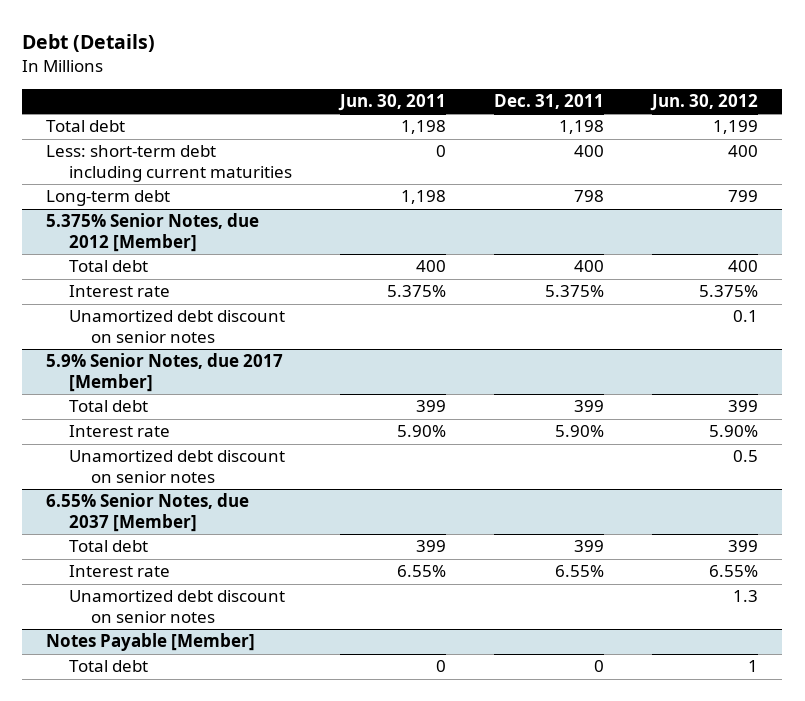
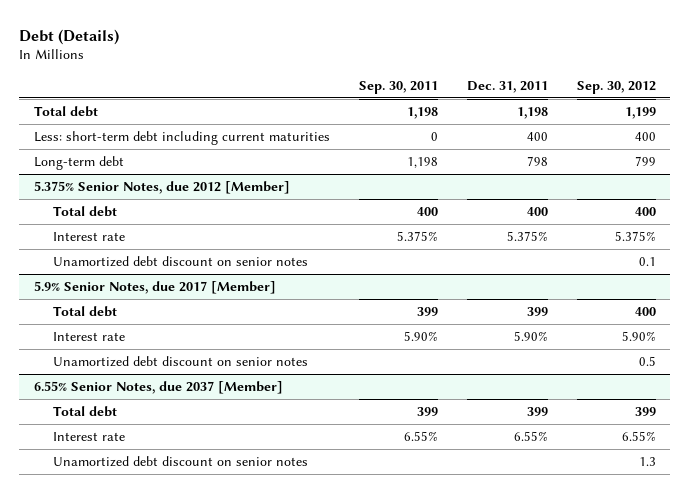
- | Jun. 30, 2011 | Dec. 31, 2011 | Jun. 30, 2012
+ | Sep. 30, 2011 | Dec. 31, 2011 | Sep. 30, 2012
- Notes Payable [Member]
- Total debt | 0 | 0 | 1

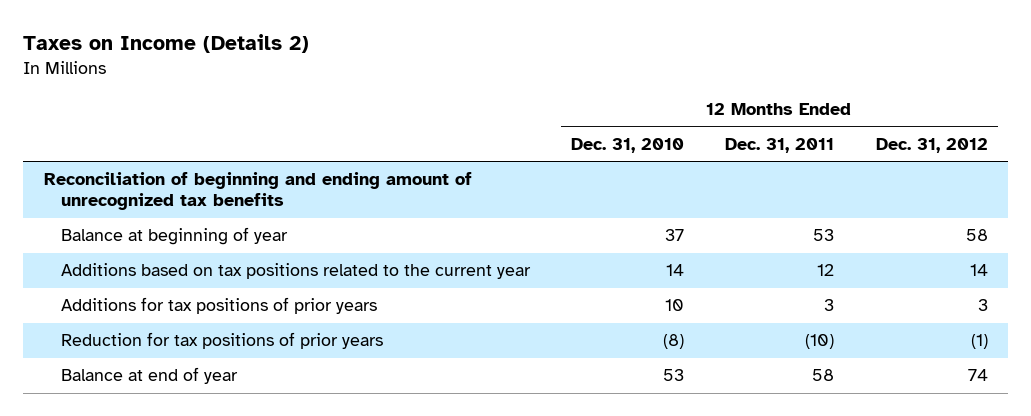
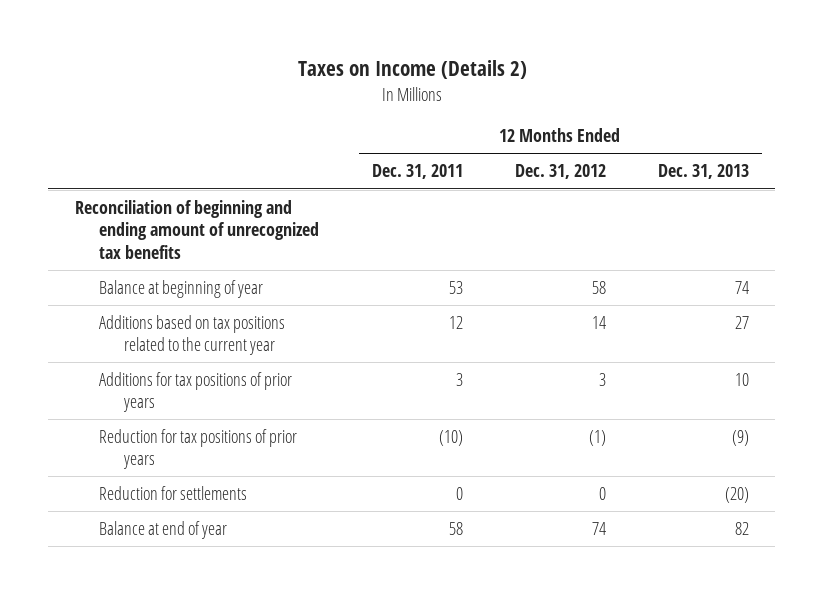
- | 12 Months Ended Dec. 31, 2010 | 12 Months Ended Dec. 31, 2011 | 12 Months Ended Dec. 31, 2012
+ | 12 Months Ended Dec. 31, 2011 | 12 Months Ended Dec. 31, 2012 | 12 Months Ended Dec. 31, 2013
+ Reduction for settlements | 0 | 0 | (20)

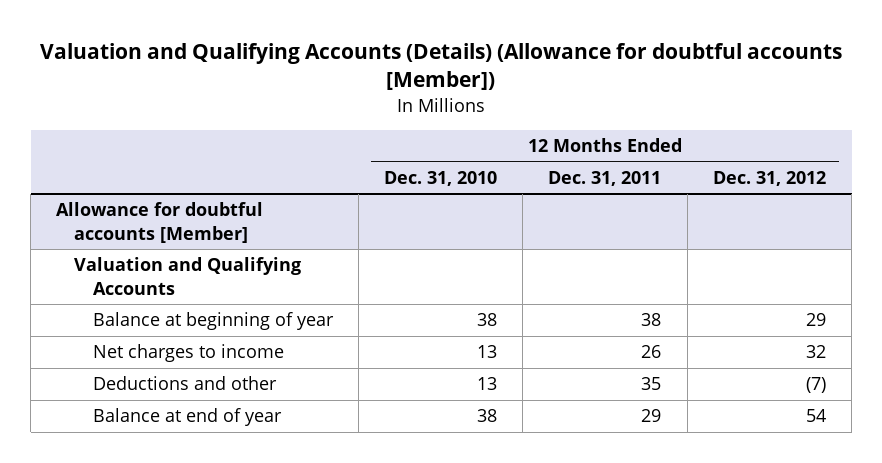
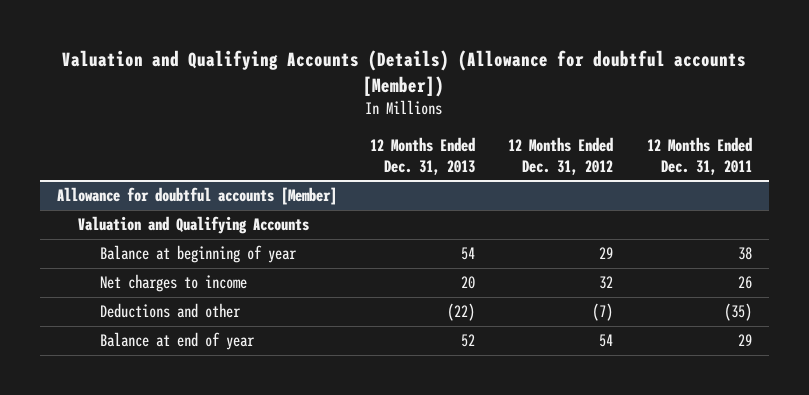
- | 12 Months Ended Dec. 31, 2010 | 12 Months Ended Dec. 31, 2011 | 12 Months Ended Dec. 31, 2012
+ | 12 Months Ended Dec. 31, 2013 | 12 Months Ended Dec. 31, 2012 | 12 Months Ended Dec. 31, 2011
@ Allowance for doubtful accounts [Member]
- Deductions and other | 13 | 35 | (7)
+ Deductions and other | (22) | (7) | (35)

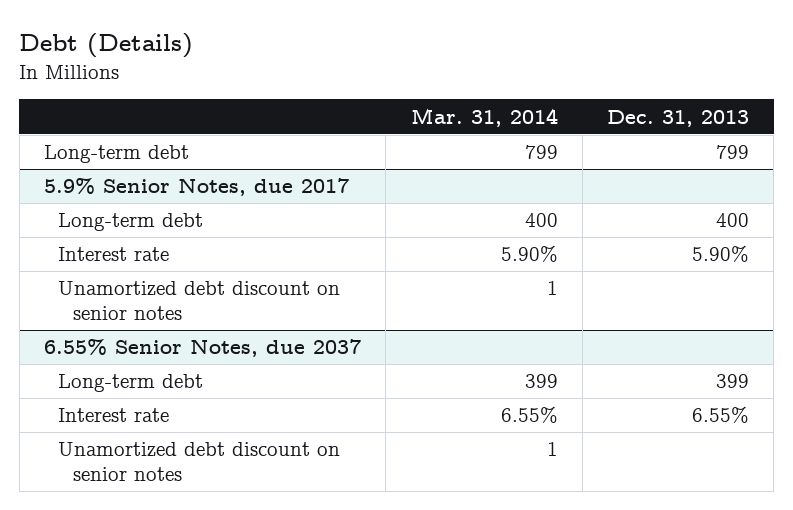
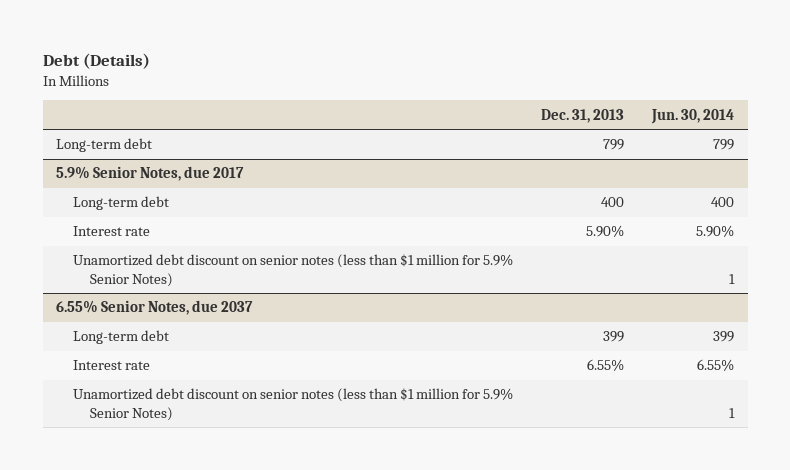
- | Mar. 31, 2014 | Dec. 31, 2013
+ | Dec. 31, 2013 | Jun. 30, 2014
@ 5.9% Senior Notes, due 2017
- Unamortized debt discount on senior notes | 1 |
+ Unamortized debt discount on senior notes (less than $1 million for 5.9% Senior Notes) | | 1
@ 6.55% Senior Notes, due 2037
- Unamortized debt discount on senior notes | 1 |
+ Unamortized debt discount on senior notes (less than $1 million for 5.9% Senior Notes) | | 1

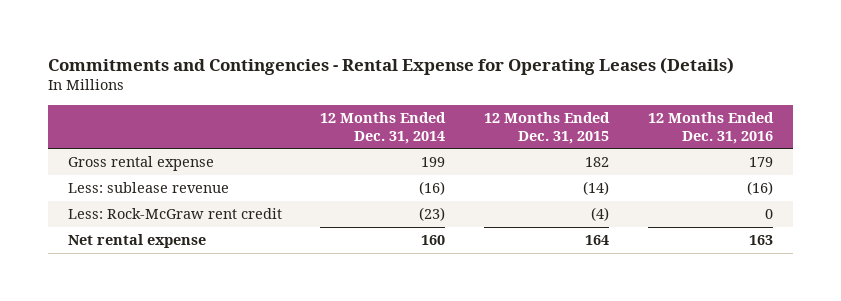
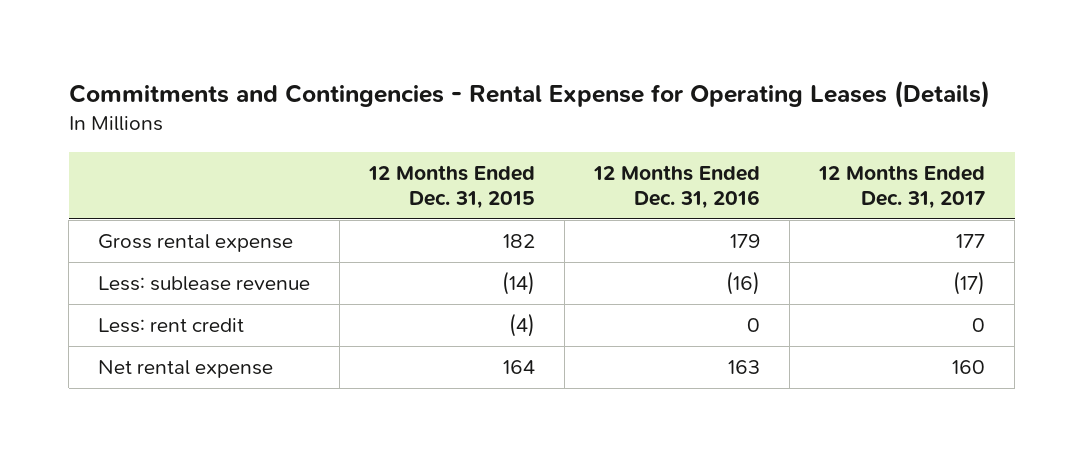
- | 12 Months Ended Dec. 31, 2014 | 12 Months Ended Dec. 31, 2015 | 12 Months Ended Dec. 31, 2016
+ | 12 Months Ended Dec. 31, 2015 | 12 Months Ended Dec. 31, 2016 | 12 Months Ended Dec. 31, 2017
- Less: Rock-McGraw rent credit | (23) | (4) | 0
+ Less: rent credit | (4) | 0 | 0

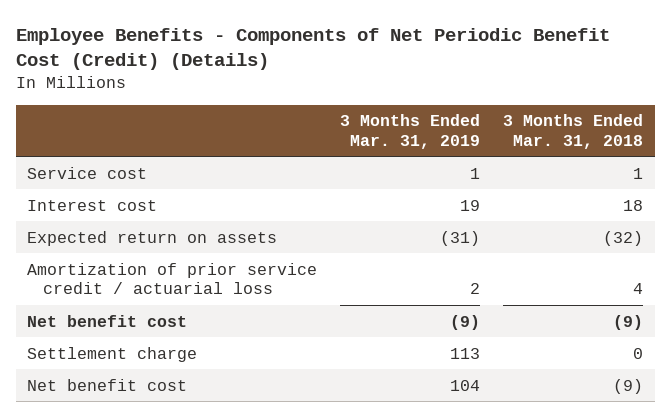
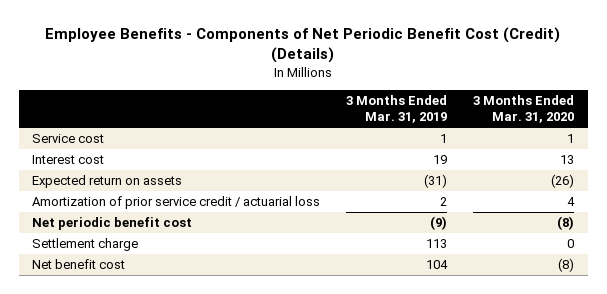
- | 3 Months Ended Mar. 31, 2019 | 3 Months Ended Mar. 31, 2018
+ | 3 Months Ended Mar. 31, 2019 | 3 Months Ended Mar. 31, 2020
- Net benefit cost | (9) | (9)
+ Net periodic benefit cost | (9) | (8)

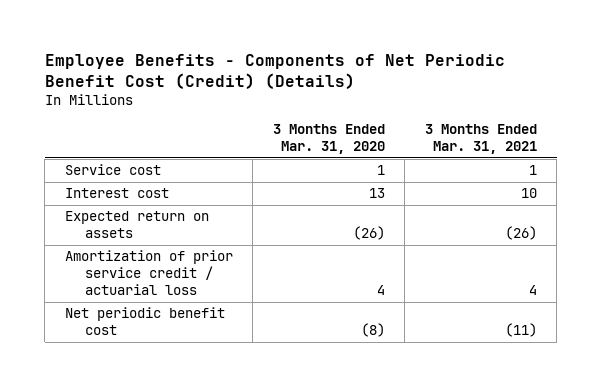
- | 3 Months Ended Mar. 31, 2019 | 3 Months Ended Mar. 31, 2020
+ | 3 Months Ended Mar. 31, 2020 | 3 Months Ended Mar. 31, 2021
- Settlement charge | 113 | 0
- Net benefit cost | 104 | (8)

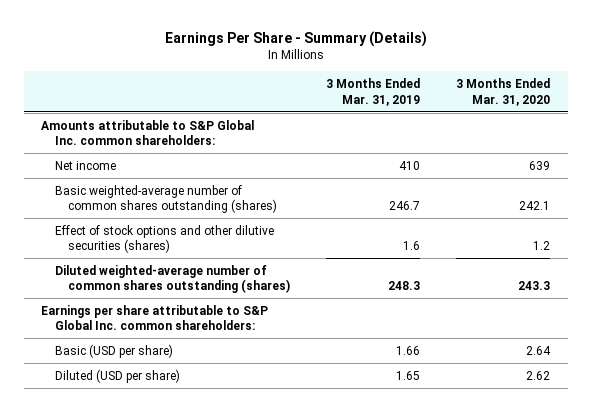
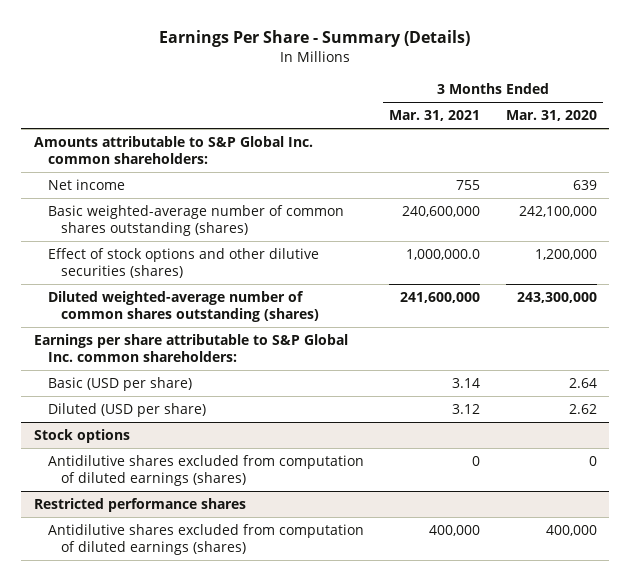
- | 3 Months Ended Mar. 31, 2019 | 3 Months Ended Mar. 31, 2020
+ | 3 Months Ended Mar. 31, 2021 | 3 Months Ended Mar. 31, 2020
- Basic weighted-average number of common shares outstanding (shares) | 246.7 | 242.1
- Effect of stock options and other dilutive securities (shares) | 1.6 | 1.2
- Diluted weighted-average number of common shares outstanding (shares) | 248.3 | 243.3
+ Basic weighted-average number of common shares outstanding (shares) | 240,600,000 | 242,100,000
+ Effect of stock options and other dilutive securities (shares) | 1,000,000.0 | 1,200,000
+ Diluted weighted-average number of common shares outstanding (shares) | 241,600,000 | 243,300,000
+ Stock options
+ Antidilutive shares excluded from computation of diluted earnings (shares) | 0 | 0
+ Restricted performance shares
+ Antidilutive shares excluded from computation of diluted earnings (shares) | 400,000 | 400,000

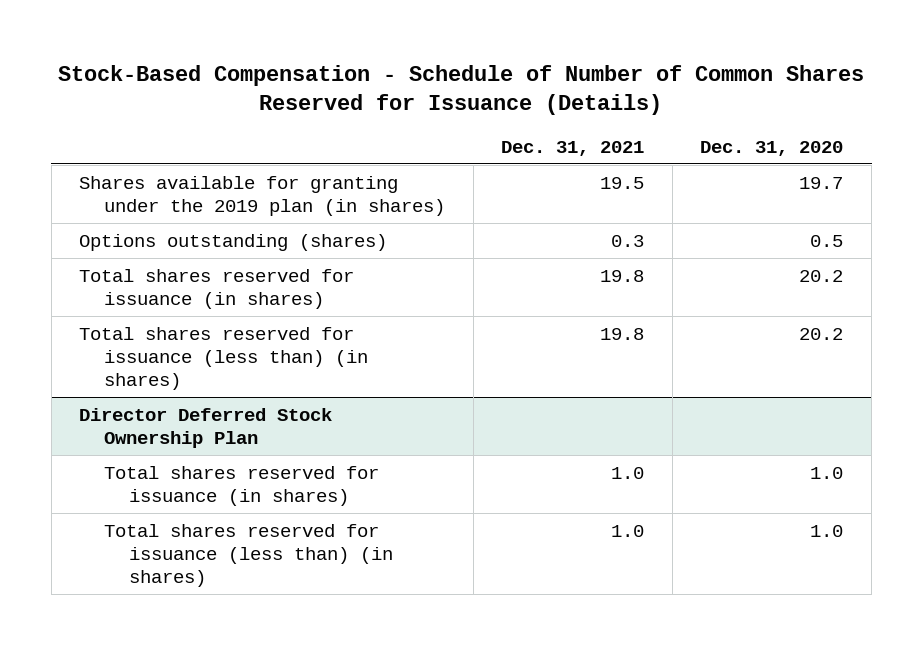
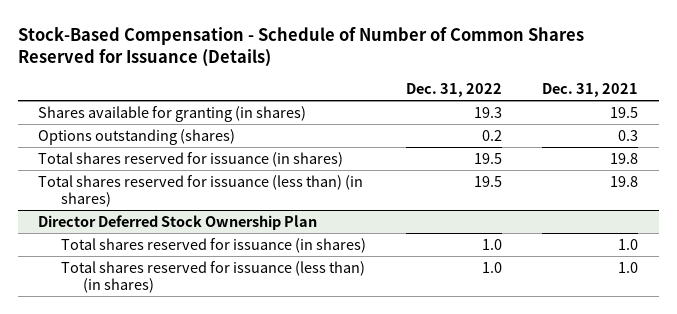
- | Dec. 31, 2021 | Dec. 31, 2020
+ | Dec. 31, 2022 | Dec. 31, 2021
- Shares available for granting under the 2019 plan (in shares) | 19.5 | 19.7
+ Shares available for granting (in shares) | 19.3 | 19.5

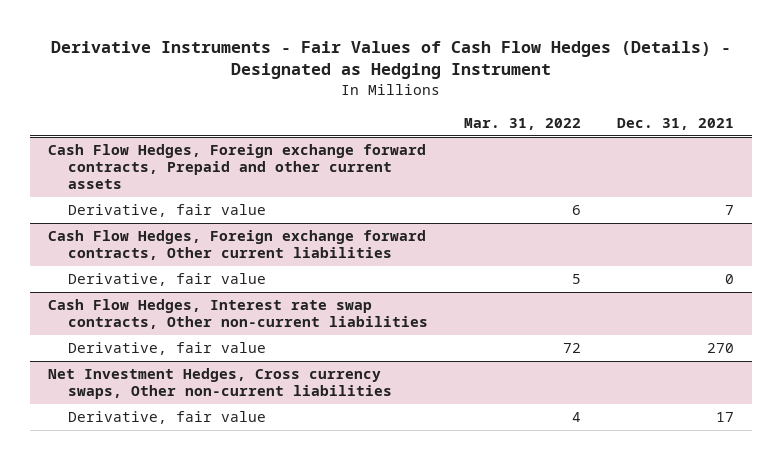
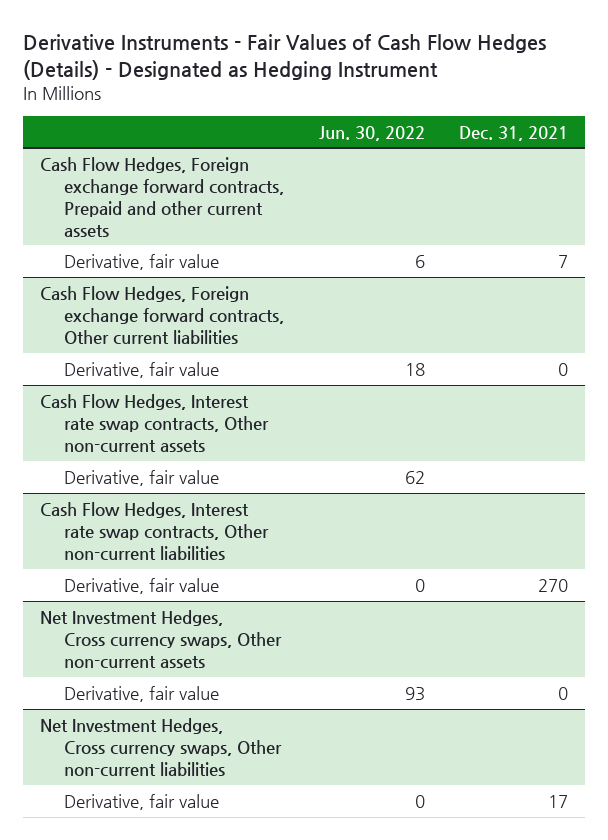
- | Mar. 31, 2022 | Dec. 31, 2021
+ | Jun. 30, 2022 | Dec. 31, 2021
+ Cash Flow Hedges, Interest rate swap contracts, Other non-current assets
+ Derivative, fair value | 62 |
+ Net Investment Hedges, Cross currency swaps, Other non-current assets
+ Derivative, fair value | 93 | 0

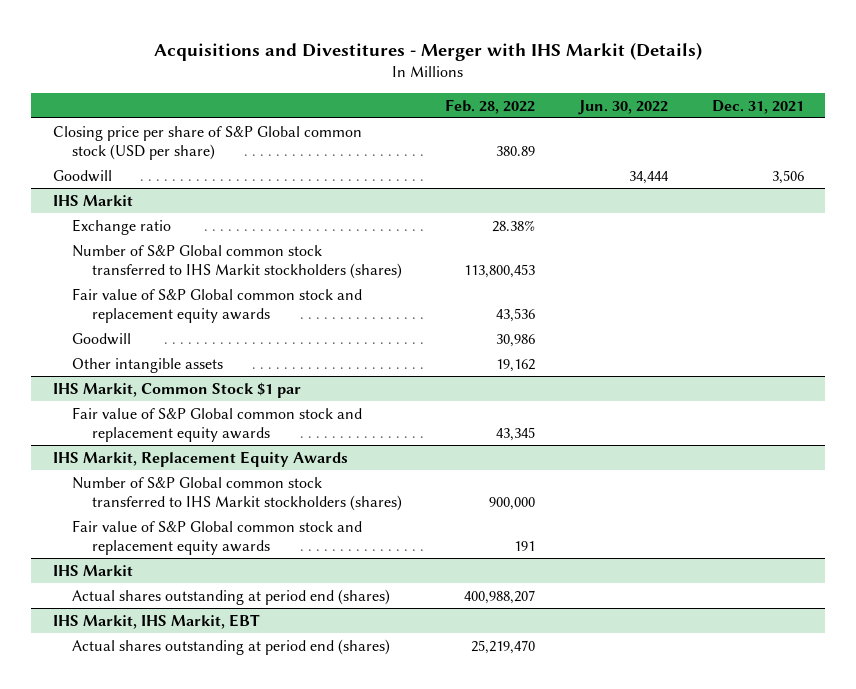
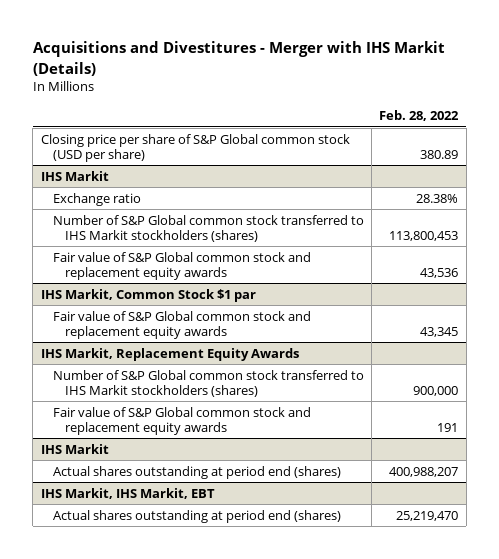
- | Feb. 28, 2022 | Jun. 30, 2022 | Dec. 31, 2021
+ | Feb. 28, 2022
- Goodwill | | 34,444 | 3,506
@ IHS Markit
- Goodwill | 30,986 | |
- Other intangible assets | 19,162 | |

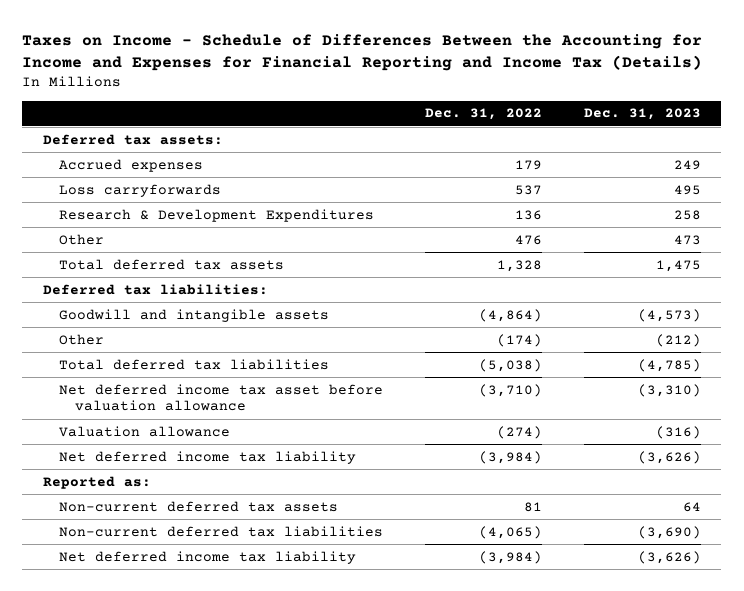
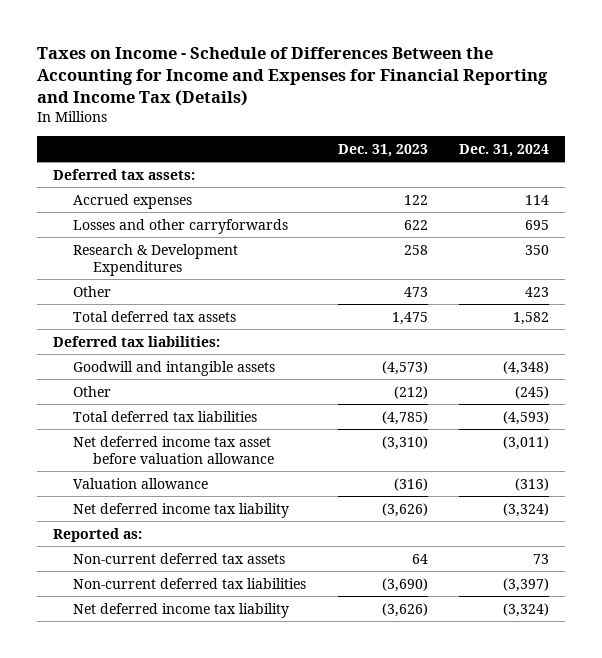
- | Dec. 31, 2022 | Dec. 31, 2023
+ | Dec. 31, 2023 | Dec. 31, 2024
- Accrued expenses | 179 | 249
- Loss carryforwards | 537 | 495
+ Accrued expenses | 122 | 114
+ Losses and other carryforwards | 622 | 695

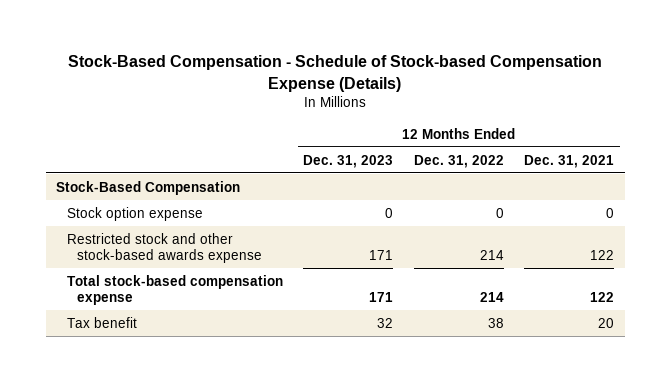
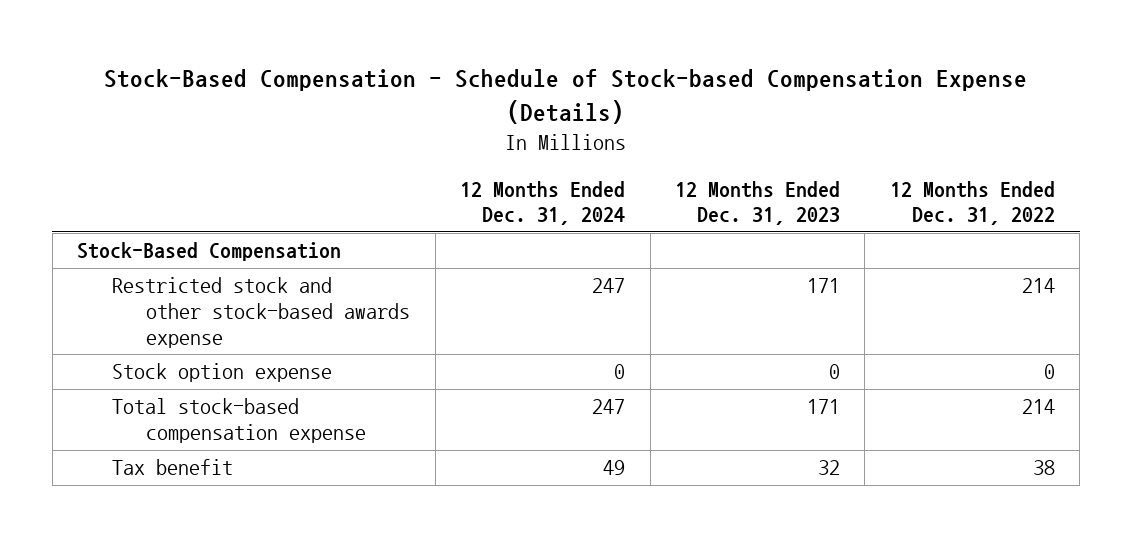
- | 12 Months Ended Dec. 31, 2023 | 12 Months Ended Dec. 31, 2022 | 12 Months Ended Dec. 31, 2021
+ | 12 Months Ended Dec. 31, 2024 | 12 Months Ended Dec. 31, 2023 | 12 Months Ended Dec. 31, 2022
moved down: Stock option expense | 0 | 0 | 0

